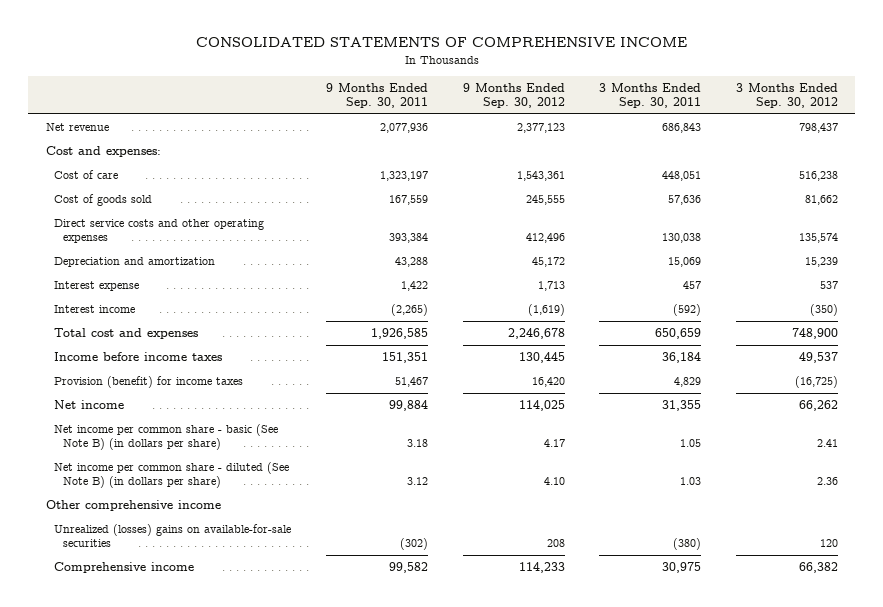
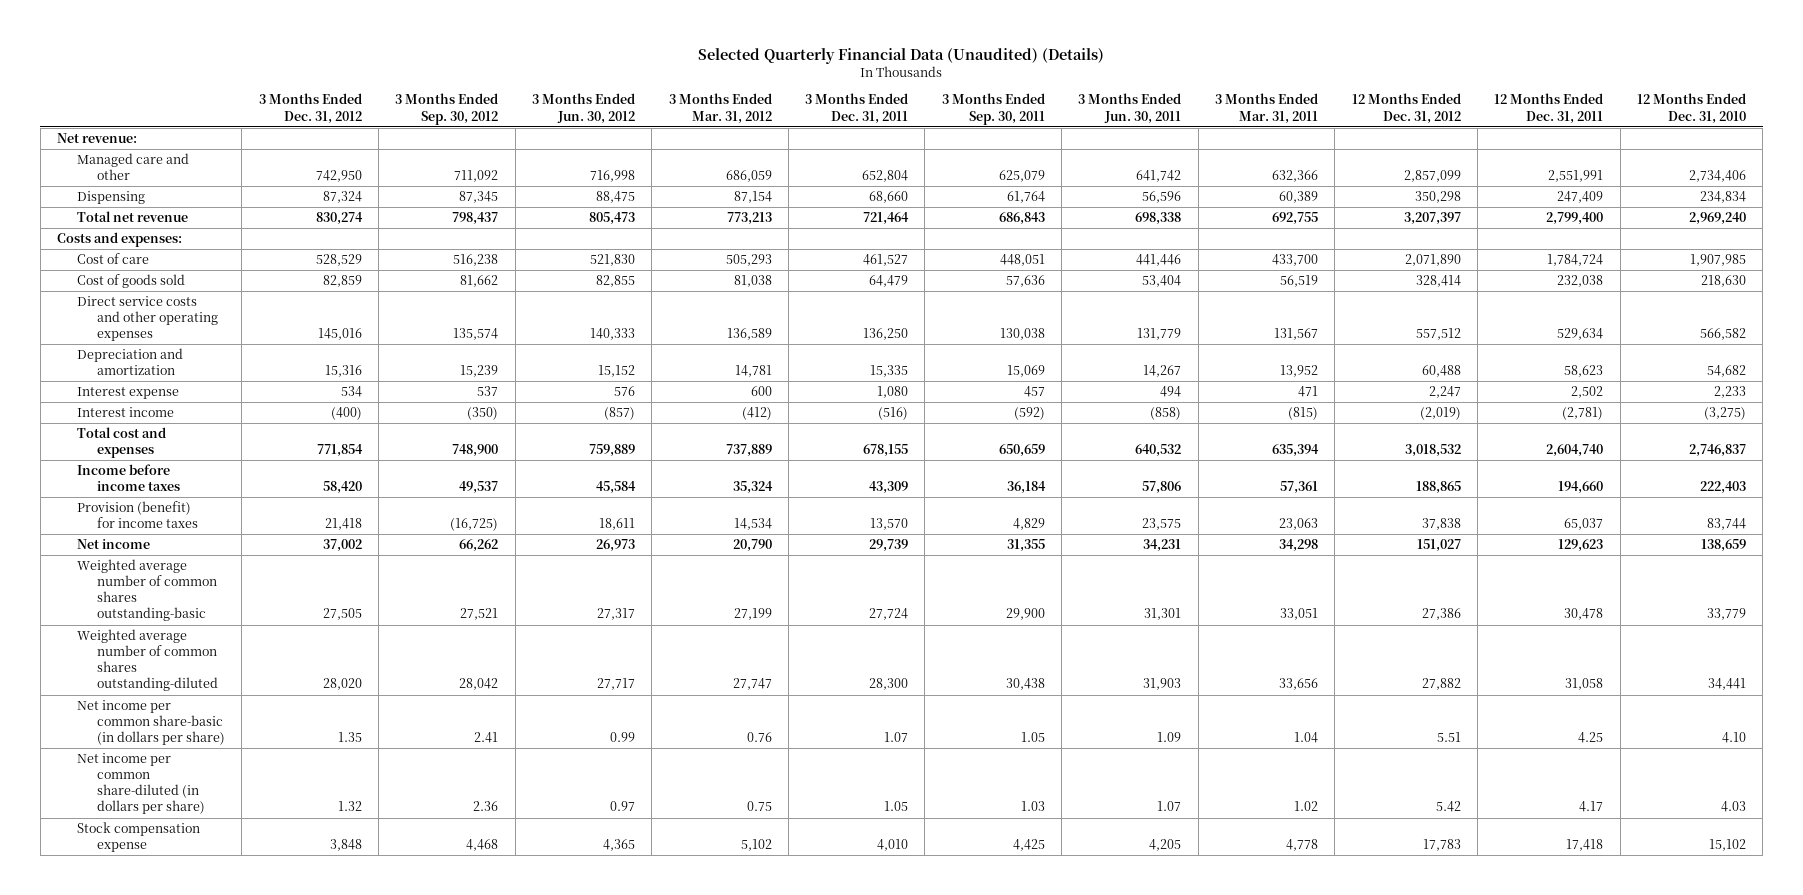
- CONSOLIDATED STATEMENTS OF COMPREHENSIVE INCOME
+ Selected Quarterly Financial Data (Unaudited) (Details)
- | 9 Months Ended Sep. 30, 2011 | 9 Months Ended Sep. 30, 2012 | 3 Months Ended Sep. 30, 2011 | 3 Months Ended Sep. 30, 2012
+ | 3 Months Ended Dec. 31, 2012 | 3 Months Ended Sep. 30, 2012 | 3 Months Ended Jun. 30, 2012 | 3 Months Ended Mar. 31, 2012 | 3 Months Ended Dec. 31, 2011 | 3 Months Ended Sep. 30, 2011 | 3 Months Ended Jun. 30, 2011 | 3 Months Ended Mar. 31, 2011 | 12 Months Ended Dec. 31, 2012 | 12 Months Ended Dec. 31, 2011 | 12 Months Ended Dec. 31, 2010
- Net revenue | 2,077,936 | 2,377,123 | 686,843 | 798,437
- Cost and expenses:
+ Net revenue:
+ Managed care and other | 742,950 | 711,092 | 716,998 | 686,059 | 652,804 | 625,079 | 641,742 | 632,366 | 2,857,099 | 2,551,991 | 2,734,406
+ Dispensing | 87,324 | 87,345 | 88,475 | 87,154 | 68,660 | 61,764 | 56,596 | 60,389 | 350,298 | 247,409 | 234,834
+ Total net revenue | 830,274 | 798,437 | 805,473 | 773,213 | 721,464 | 686,843 | 698,338 | 692,755 | 3,207,397 | 2,799,400 | 2,969,240
+ Costs and expenses:
- Net income per common share - basic (See Note B) (in dollars per share) | 3.18 | 4.17 | 1.05 | 2.41
- Net income per common share - diluted (See Note B) (in dollars per share) | 3.12 | 4.10 | 1.03 | 2.36
- Other comprehensive income
- Unrealized (losses) gains on available-for-sale securities | (302) | 208 | (380) | 120
- Comprehensive income | 99,582 | 114,233 | 30,975 | 66,382
+ Weighted average number of common shares outstanding-basic | 27,505 | 27,521 | 27,317 | 27,199 | 27,724 | 29,900 | 31,301 | 33,051 | 27,386 | 30,478 | 33,779
+ Weighted average number of common shares outstanding-diluted | 28,020 | 28,042 | 27,717 | 27,747 | 28,300 | 30,438 | 31,903 | 33,656 | 27,882 | 31,058 | 34,441
+ Net income per common share-basic (in dollars per share) | 1.35 | 2.41 | 0.99 | 0.76 | 1.07 | 1.05 | 1.09 | 1.04 | 5.51 | 4.25 | 4.10
+ Net income per common share-diluted (in dollars per share) | 1.32 | 2.36 | 0.97 | 0.75 | 1.05 | 1.03 | 1.07 | 1.02 | 5.42 | 4.17 | 4.03
+ Stock compensation expense | 3,848 | 4,468 | 4,365 | 5,102 | 4,010 | 4,425 | 4,205 | 4,778 | 17,783 | 17,418 | 15,102

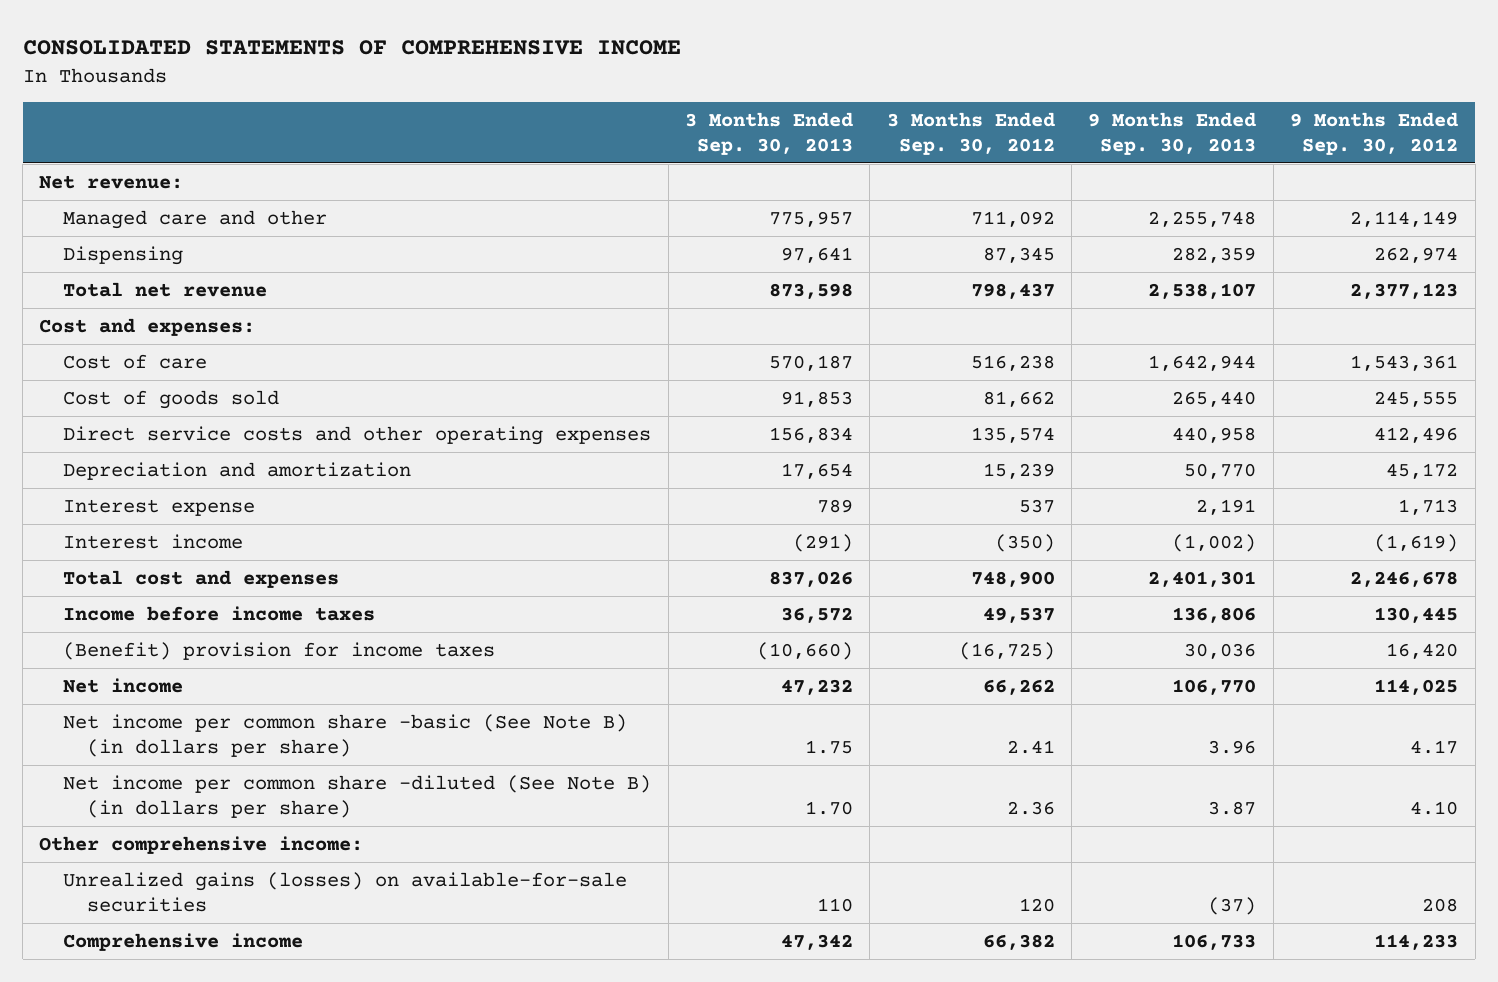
- Selected Quarterly Financial Data (Unaudited) (Details)
+ CONSOLIDATED STATEMENTS OF COMPREHENSIVE INCOME
- | 3 Months Ended Dec. 31, 2012 | 3 Months Ended Sep. 30, 2012 | 3 Months Ended Jun. 30, 2012 | 3 Months Ended Mar. 31, 2012 | 3 Months Ended Dec. 31, 2011 | 3 Months Ended Sep. 30, 2011 | 3 Months Ended Jun. 30, 2011 | 3 Months Ended Mar. 31, 2011 | 12 Months Ended Dec. 31, 2012 | 12 Months Ended Dec. 31, 2011 | 12 Months Ended Dec. 31, 2010
+ | 3 Months Ended Sep. 30, 2013 | 3 Months Ended Sep. 30, 2012 | 9 Months Ended Sep. 30, 2013 | 9 Months Ended Sep. 30, 2012
- Costs and expenses:
+ Cost and expenses:
- Provision (benefit) for income taxes | 21,418 | (16,725) | 18,611 | 14,534 | 13,570 | 4,829 | 23,575 | 23,063 | 37,838 | 65,037 | 83,744
+ (Benefit) provision for income taxes | (10,660) | (16,725) | 30,036 | 16,420
- Weighted average number of common shares outstanding-basic | 27,505 | 27,521 | 27,317 | 27,199 | 27,724 | 29,900 | 31,301 | 33,051 | 27,386 | 30,478 | 33,779
- Weighted average number of common shares outstanding-diluted | 28,020 | 28,042 | 27,717 | 27,747 | 28,300 | 30,438 | 31,903 | 33,656 | 27,882 | 31,058 | 34,441
- Net income per common share-basic (in dollars per share) | 1.35 | 2.41 | 0.99 | 0.76 | 1.07 | 1.05 | 1.09 | 1.04 | 5.51 | 4.25 | 4.10
- Net income per common share-diluted (in dollars per share) | 1.32 | 2.36 | 0.97 | 0.75 | 1.05 | 1.03 | 1.07 | 1.02 | 5.42 | 4.17 | 4.03
- Stock compensation expense | 3,848 | 4,468 | 4,365 | 5,102 | 4,010 | 4,425 | 4,205 | 4,778 | 17,783 | 17,418 | 15,102
+ Net income per common share -basic (See Note B) (in dollars per share) | 1.75 | 2.41 | 3.96 | 4.17
+ Net income per common share -diluted (See Note B) (in dollars per share) | 1.70 | 2.36 | 3.87 | 4.10
+ Other comprehensive income:
+ Unrealized gains (losses) on available-for-sale securities | 110 | 120 | (37) | 208
+ Comprehensive income | 47,342 | 66,382 | 106,733 | 114,233

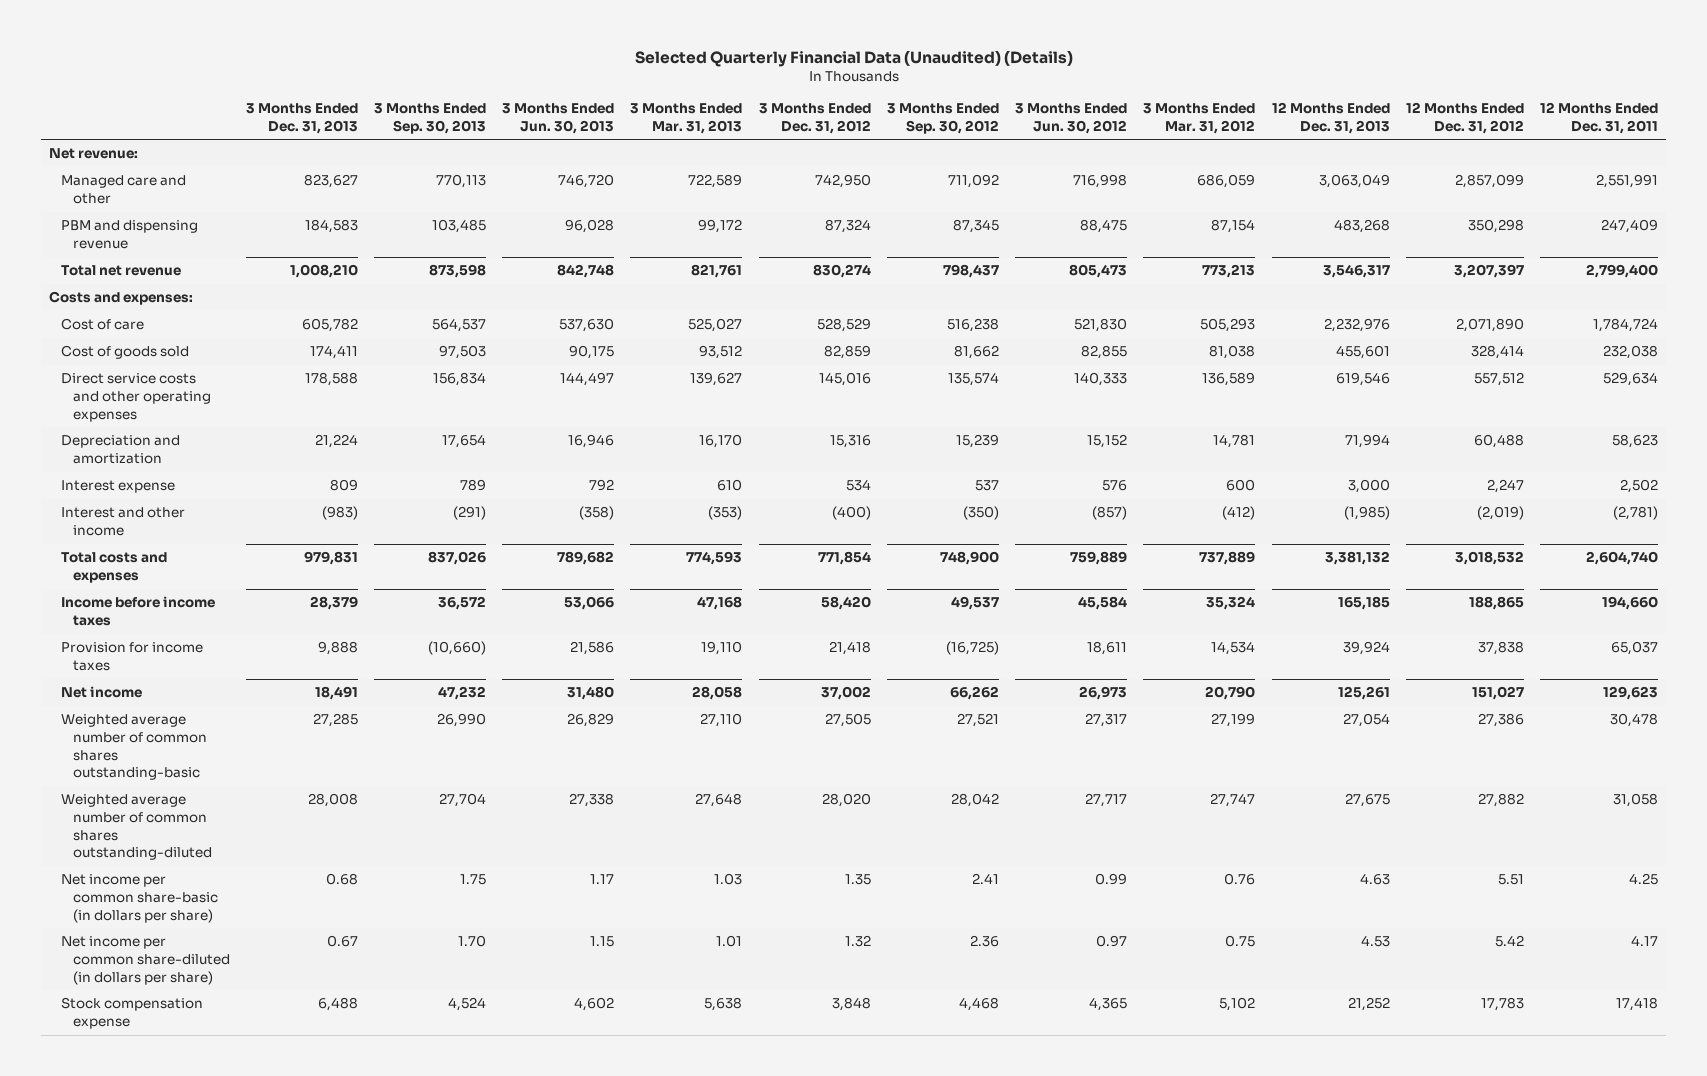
- CONSOLIDATED STATEMENTS OF COMPREHENSIVE INCOME
+ Selected Quarterly Financial Data (Unaudited) (Details)
- | 3 Months Ended Sep. 30, 2013 | 3 Months Ended Sep. 30, 2012 | 9 Months Ended Sep. 30, 2013 | 9 Months Ended Sep. 30, 2012
+ | 3 Months Ended Dec. 31, 2013 | 3 Months Ended Sep. 30, 2013 | 3 Months Ended Jun. 30, 2013 | 3 Months Ended Mar. 31, 2013 | 3 Months Ended Dec. 31, 2012 | 3 Months Ended Sep. 30, 2012 | 3 Months Ended Jun. 30, 2012 | 3 Months Ended Mar. 31, 2012 | 12 Months Ended Dec. 31, 2013 | 12 Months Ended Dec. 31, 2012 | 12 Months Ended Dec. 31, 2011
- Managed care and other | 775,957 | 711,092 | 2,255,748 | 2,114,149
- Dispensing | 97,641 | 87,345 | 282,359 | 262,974
+ Managed care and other | 823,627 | 770,113 | 746,720 | 722,589 | 742,950 | 711,092 | 716,998 | 686,059 | 3,063,049 | 2,857,099 | 2,551,991
+ PBM and dispensing revenue | 184,583 | 103,485 | 96,028 | 99,172 | 87,324 | 87,345 | 88,475 | 87,154 | 483,268 | 350,298 | 247,409
- Cost and expenses:
- Cost of care | 570,187 | 516,238 | 1,642,944 | 1,543,361
- Cost of goods sold | 91,853 | 81,662 | 265,440 | 245,555
+ Costs and expenses:
+ Cost of care | 605,782 | 564,537 | 537,630 | 525,027 | 528,529 | 516,238 | 521,830 | 505,293 | 2,232,976 | 2,071,890 | 1,784,724
+ Cost of goods sold | 174,411 | 97,503 | 90,175 | 93,512 | 82,859 | 81,662 | 82,855 | 81,038 | 455,601 | 328,414 | 232,038
- Interest income | (291) | (350) | (1,002) | (1,619)
- Total cost and expenses | 837,026 | 748,900 | 2,401,301 | 2,246,678
+ Interest and other income | (983) | (291) | (358) | (353) | (400) | (350) | (857) | (412) | (1,985) | (2,019) | (2,781)
+ Total costs and expenses | 979,831 | 837,026 | 789,682 | 774,593 | 771,854 | 748,900 | 759,889 | 737,889 | 3,381,132 | 3,018,532 | 2,604,740
- (Benefit) provision for income taxes | (10,660) | (16,725) | 30,036 | 16,420
+ Provision for income taxes | 9,888 | (10,660) | 21,586 | 19,110 | 21,418 | (16,725) | 18,611 | 14,534 | 39,924 | 37,838 | 65,037
- Net income per common share -basic (See Note B) (in dollars per share) | 1.75 | 2.41 | 3.96 | 4.17
- Net income per common share -diluted (See Note B) (in dollars per share) | 1.70 | 2.36 | 3.87 | 4.10
- Other comprehensive income:
- Unrealized gains (losses) on available-for-sale securities | 110 | 120 | (37) | 208
- Comprehensive income | 47,342 | 66,382 | 106,733 | 114,233
+ Weighted average number of common shares outstanding-basic | 27,285 | 26,990 | 26,829 | 27,110 | 27,505 | 27,521 | 27,317 | 27,199 | 27,054 | 27,386 | 30,478
+ Weighted average number of common shares outstanding-diluted | 28,008 | 27,704 | 27,338 | 27,648 | 28,020 | 28,042 | 27,717 | 27,747 | 27,675 | 27,882 | 31,058
+ Net income per common share-basic (in dollars per share) | 0.68 | 1.75 | 1.17 | 1.03 | 1.35 | 2.41 | 0.99 | 0.76 | 4.63 | 5.51 | 4.25
+ Net income per common share-diluted (in dollars per share) | 0.67 | 1.70 | 1.15 | 1.01 | 1.32 | 2.36 | 0.97 | 0.75 | 4.53 | 5.42 | 4.17
+ Stock compensation expense | 6,488 | 4,524 | 4,602 | 5,638 | 3,848 | 4,468 | 4,365 | 5,102 | 21,252 | 17,783 | 17,418

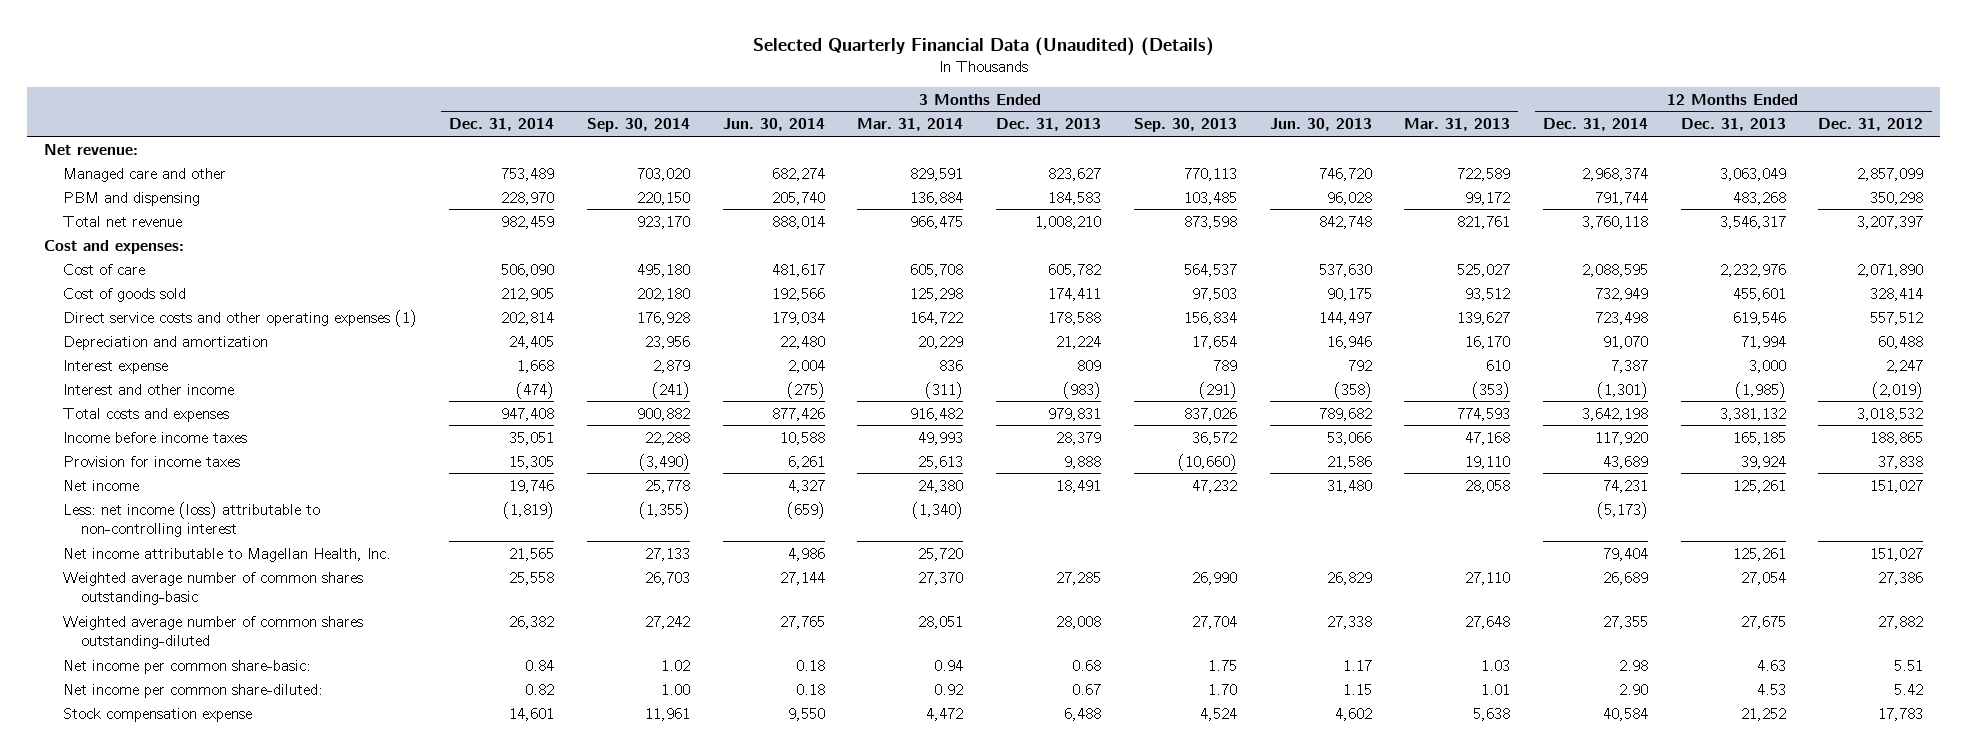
- | 3 Months Ended Dec. 31, 2013 | 3 Months Ended Sep. 30, 2013 | 3 Months Ended Jun. 30, 2013 | 3 Months Ended Mar. 31, 2013 | 3 Months Ended Dec. 31, 2012 | 3 Months Ended Sep. 30, 2012 | 3 Months Ended Jun. 30, 2012 | 3 Months Ended Mar. 31, 2012 | 12 Months Ended Dec. 31, 2013 | 12 Months Ended Dec. 31, 2012 | 12 Months Ended Dec. 31, 2011
+ | 3 Months Ended Dec. 31, 2014 | 3 Months Ended Sep. 30, 2014 | 3 Months Ended Jun. 30, 2014 | 3 Months Ended Mar. 31, 2014 | 3 Months Ended Dec. 31, 2013 | 3 Months Ended Sep. 30, 2013 | 3 Months Ended Jun. 30, 2013 | 3 Months Ended Mar. 31, 2013 | 12 Months Ended Dec. 31, 2014 | 12 Months Ended Dec. 31, 2013 | 12 Months Ended Dec. 31, 2012
- PBM and dispensing revenue | 184,583 | 103,485 | 96,028 | 99,172 | 87,324 | 87,345 | 88,475 | 87,154 | 483,268 | 350,298 | 247,409
+ PBM and dispensing | 228,970 | 220,150 | 205,740 | 136,884 | 184,583 | 103,485 | 96,028 | 99,172 | 791,744 | 483,268 | 350,298
- Costs and expenses:
+ Cost and expenses:
- Direct service costs and other operating expenses | 178,588 | 156,834 | 144,497 | 139,627 | 145,016 | 135,574 | 140,333 | 136,589 | 619,546 | 557,512 | 529,634
+ Direct service costs and other operating expenses (1) | 202,814 | 176,928 | 179,034 | 164,722 | 178,588 | 156,834 | 144,497 | 139,627 | 723,498 | 619,546 | 557,512
+ Less: net income (loss) attributable to non-controlling interest | (1,819) | (1,355) | (659) | (1,340) | | | | | (5,173) | |
+ Net income attributable to Magellan Health, Inc. | 21,565 | 27,133 | 4,986 | 25,720 | | | | | 79,404 | 125,261 | 151,027
- Net income per common share-basic (in dollars per share) | 0.68 | 1.75 | 1.17 | 1.03 | 1.35 | 2.41 | 0.99 | 0.76 | 4.63 | 5.51 | 4.25
- Net income per common share-diluted (in dollars per share) | 0.67 | 1.70 | 1.15 | 1.01 | 1.32 | 2.36 | 0.97 | 0.75 | 4.53 | 5.42 | 4.17
+ Net income per common share-basic: | 0.84 | 1.02 | 0.18 | 0.94 | 0.68 | 1.75 | 1.17 | 1.03 | 2.98 | 4.63 | 5.51
+ Net income per common share-diluted: | 0.82 | 1.00 | 0.18 | 0.92 | 0.67 | 1.70 | 1.15 | 1.01 | 2.90 | 4.53 | 5.42

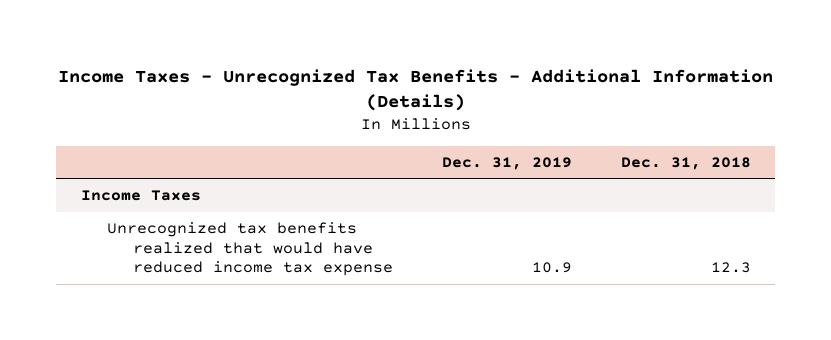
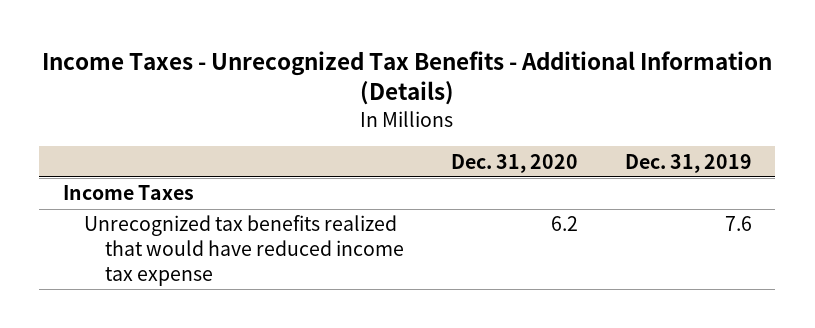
- | Dec. 31, 2019 | Dec. 31, 2018
+ | Dec. 31, 2020 | Dec. 31, 2019
- Unrecognized tax benefits realized that would have reduced income tax expense | 10.9 | 12.3
+ Unrecognized tax benefits realized that would have reduced income tax expense | 6.2 | 7.6

